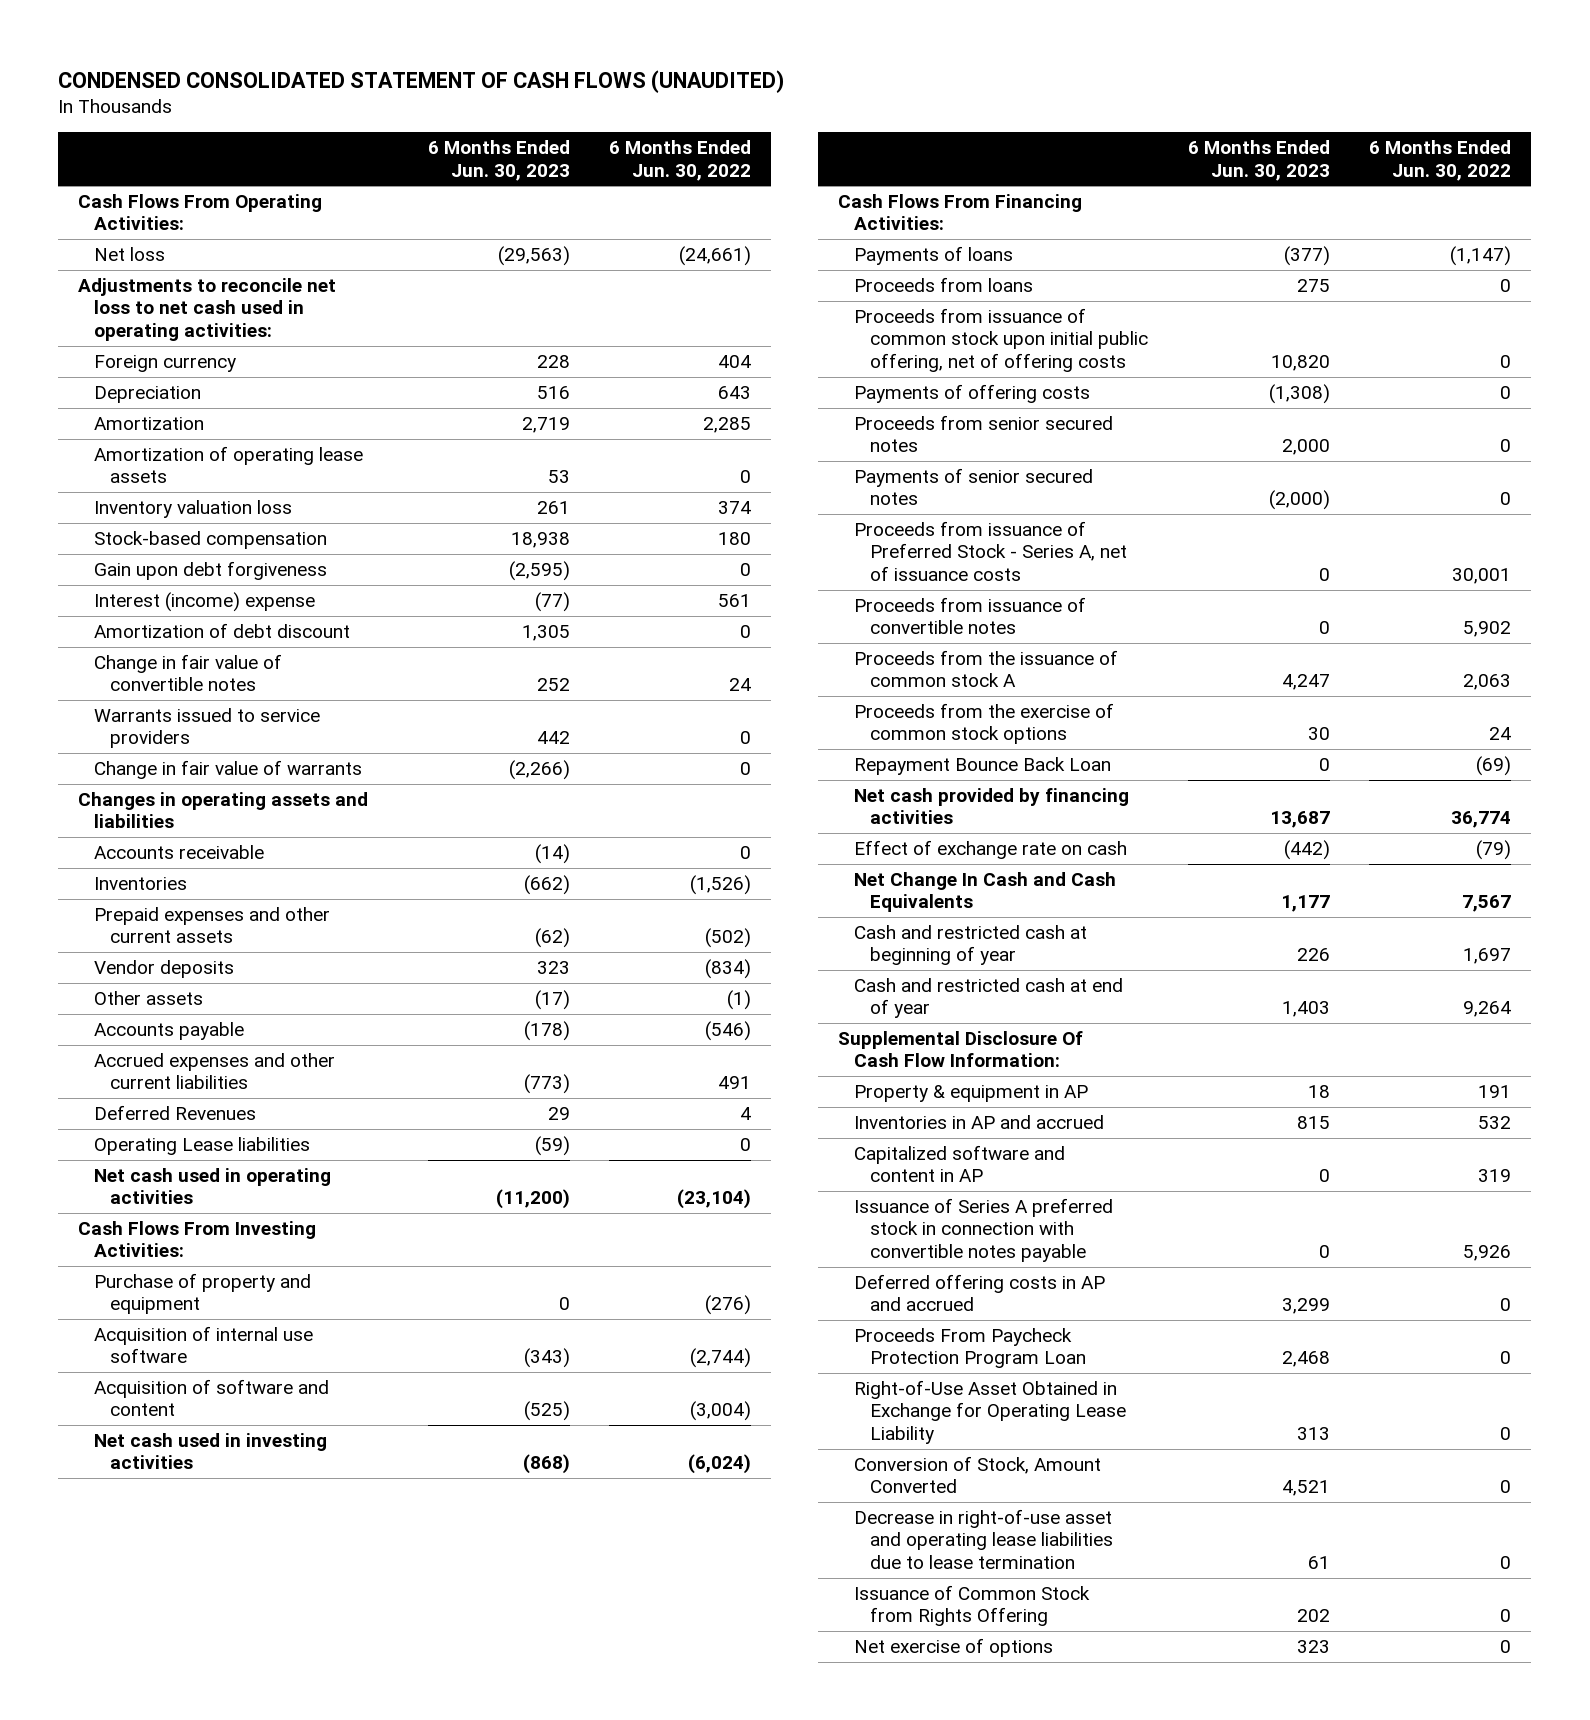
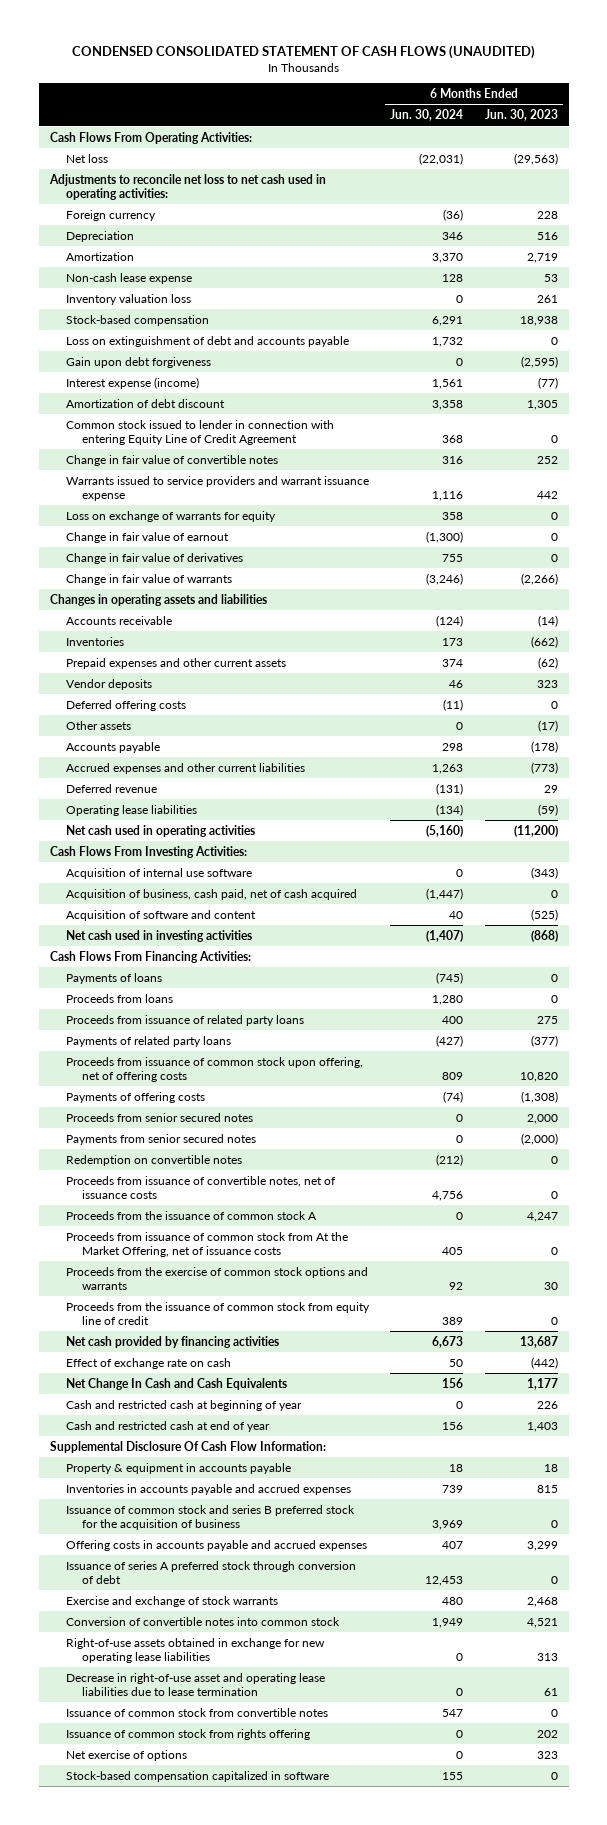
- | 6 Months Ended Jun. 30, 2023 | 6 Months Ended Jun. 30, 2022
+ | 6 Months Ended Jun. 30, 2024 | 6 Months Ended Jun. 30, 2023
- Amortization of operating lease assets | 53 | 0
+ Non-cash lease expense | 128 | 53
+ Loss on extinguishment of debt and accounts payable | 1,732 | 0
- Interest (income) expense | (77) | 561
+ Interest expense (income) | 1,561 | (77)
+ Common stock issued to lender in connection with entering Equity Line of Credit Agreement | 368 | 0
- Warrants issued to service providers | 442 | 0
+ Warrants issued to service providers and warrant issuance expense | 1,116 | 442
+ Loss on exchange of warrants for equity | 358 | 0
+ Change in fair value of earnout | (1,300) | 0
+ Change in fair value of derivatives | 755 | 0
+ Deferred offering costs | (11) | 0
- Deferred Revenues | 29 | 4
- Operating Lease liabilities | (59) | 0
+ Deferred revenue | (131) | 29
+ Operating lease liabilities | (134) | (59)
- Purchase of property and equipment | 0 | (276)
+ Acquisition of business, cash paid, net of cash acquired | (1,447) | 0
- Payments of loans | (377) | (1,147)
- Proceeds from loans | 275 | 0
- Proceeds from issuance of common stock upon initial public offering, net of offering costs | 10,820 | 0
+ Payments of loans | (745) | 0
+ Proceeds from loans | 1,280 | 0
+ Proceeds from issuance of related party loans | 400 | 275
+ Payments of related party loans | (427) | (377)
+ Proceeds from issuance of common stock upon offering, net of offering costs | 809 | 10,820
- Payments of senior secured notes | (2,000) | 0
- Proceeds from issuance of Preferred Stock - Series A, net of issuance costs | 0 | 30,001
- Proceeds from issuance of convertible notes | 0 | 5,902
+ Payments from senior secured notes | 0 | (2,000)
+ Redemption on convertible notes | (212) | 0
+ Proceeds from issuance of convertible notes, net of issuance costs | 4,756 | 0
- Proceeds from the exercise of common stock options | 30 | 24
- Repayment Bounce Back Loan | 0 | (69)
+ Proceeds from issuance of common stock from At the Market Offering, net of issuance costs | 405 | 0
+ Proceeds from the exercise of common stock options and warrants | 92 | 30
+ Proceeds from the issuance of common stock from equity line of credit | 389 | 0
- Property & equipment in AP | 18 | 191
- Inventories in AP and accrued | 815 | 532
- Capitalized software and content in AP | 0 | 319
- Issuance of Series A preferred stock in connection with convertible notes payable | 0 | 5,926
- Deferred offering costs in AP and accrued | 3,299 | 0
- Proceeds From Paycheck Protection Program Loan | 2,468 | 0
- Right-of-Use Asset Obtained in Exchange for Operating Lease Liability | 313 | 0
- Conversion of Stock, Amount Converted | 4,521 | 0
+ Property & equipment in accounts payable | 18 | 18
+ Inventories in accounts payable and accrued expenses | 739 | 815
+ Issuance of common stock and series B preferred stock for the acquisition of business | 3,969 | 0
+ Offering costs in accounts payable and accrued expenses | 407 | 3,299
+ Issuance of series A preferred stock through conversion of debt | 12,453 | 0
+ Exercise and exchange of stock warrants | 480 | 2,468
+ Conversion of convertible notes into common stock | 1,949 | 4,521
+ Right-of-use assets obtained in exchange for new operating lease liabilities | 0 | 313
- Issuance of Common Stock from Rights Offering | 202 | 0
+ Issuance of common stock from convertible notes | 547 | 0
+ Issuance of common stock from rights offering | 0 | 202
+ Stock-based compensation capitalized in software | 155 | 0

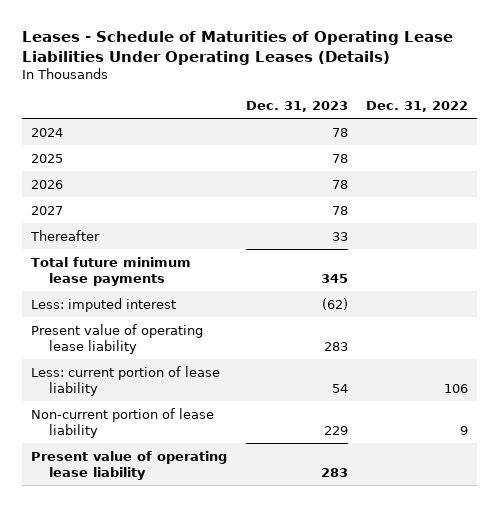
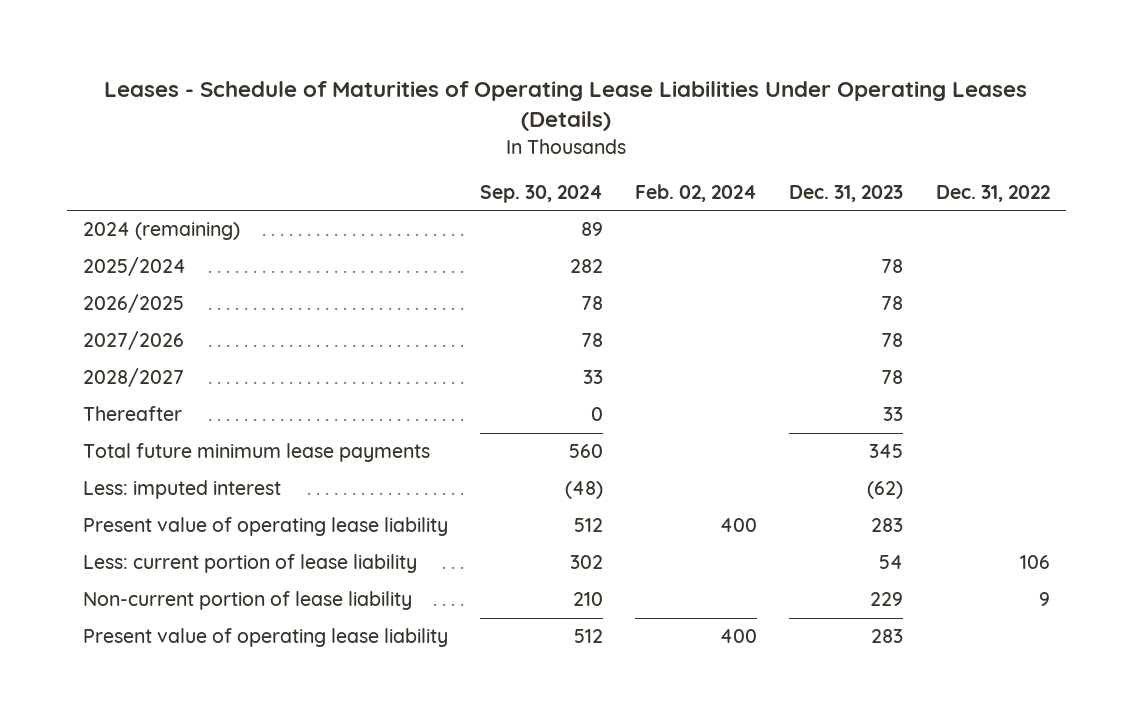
- | Dec. 31, 2023 | Dec. 31, 2022
+ | Sep. 30, 2024 | Feb. 02, 2024 | Dec. 31, 2023 | Dec. 31, 2022
- 2024 | 78 |
- 2025 | 78 |
- 2026 | 78 |
- 2027 | 78 |
+ 2024 (remaining) | 89 | | |
+ 2025/2024 | 282 | | 78 |
+ 2026/2025 | 78 | | 78 |
+ 2027/2026 | 78 | | 78 |
+ 2028/2027 | 33 | | 78 |

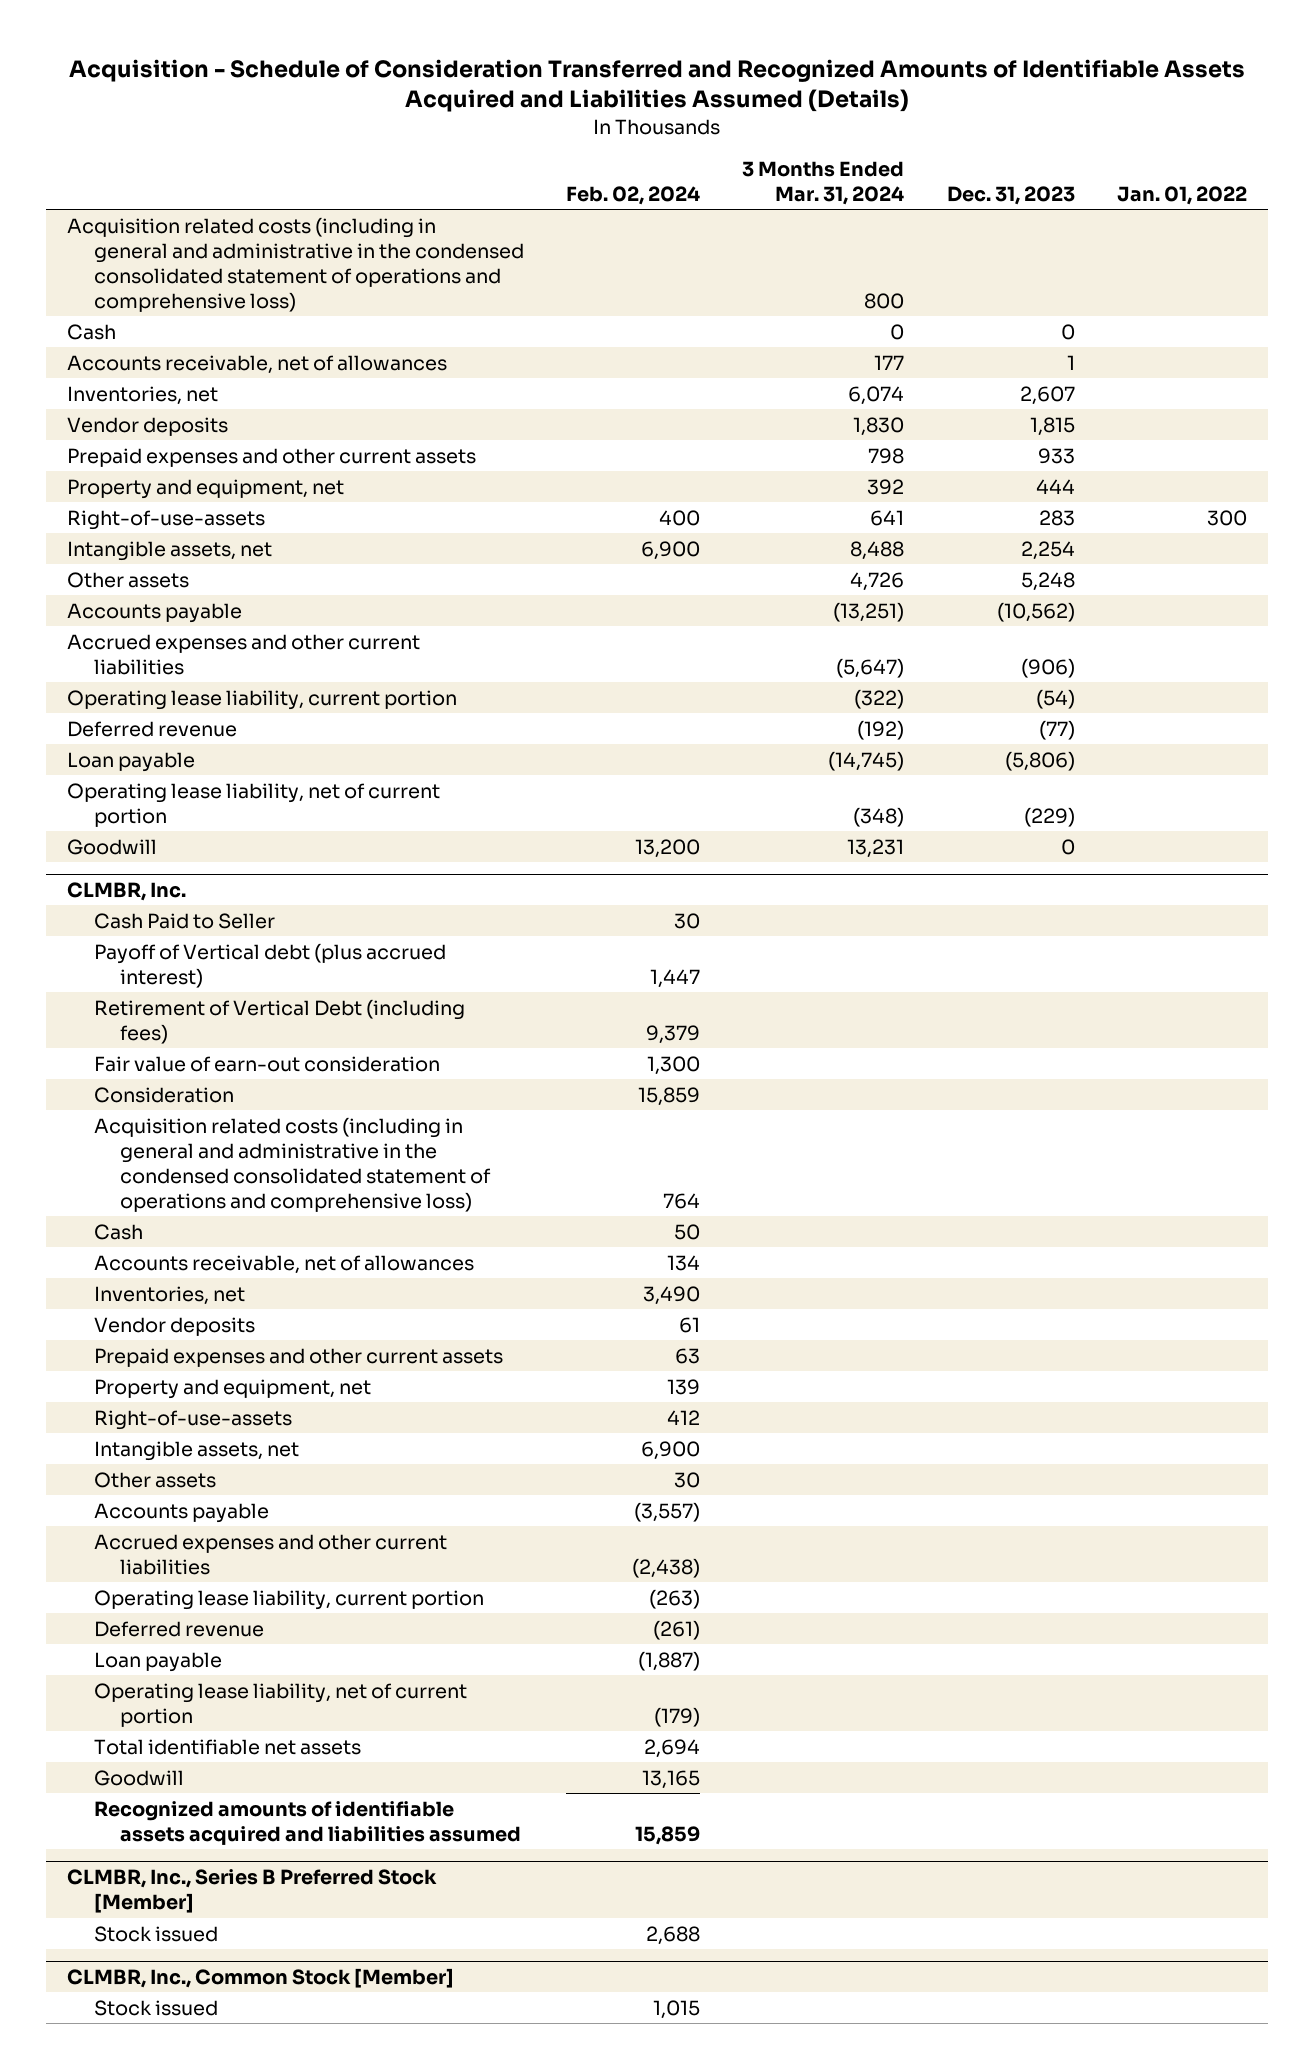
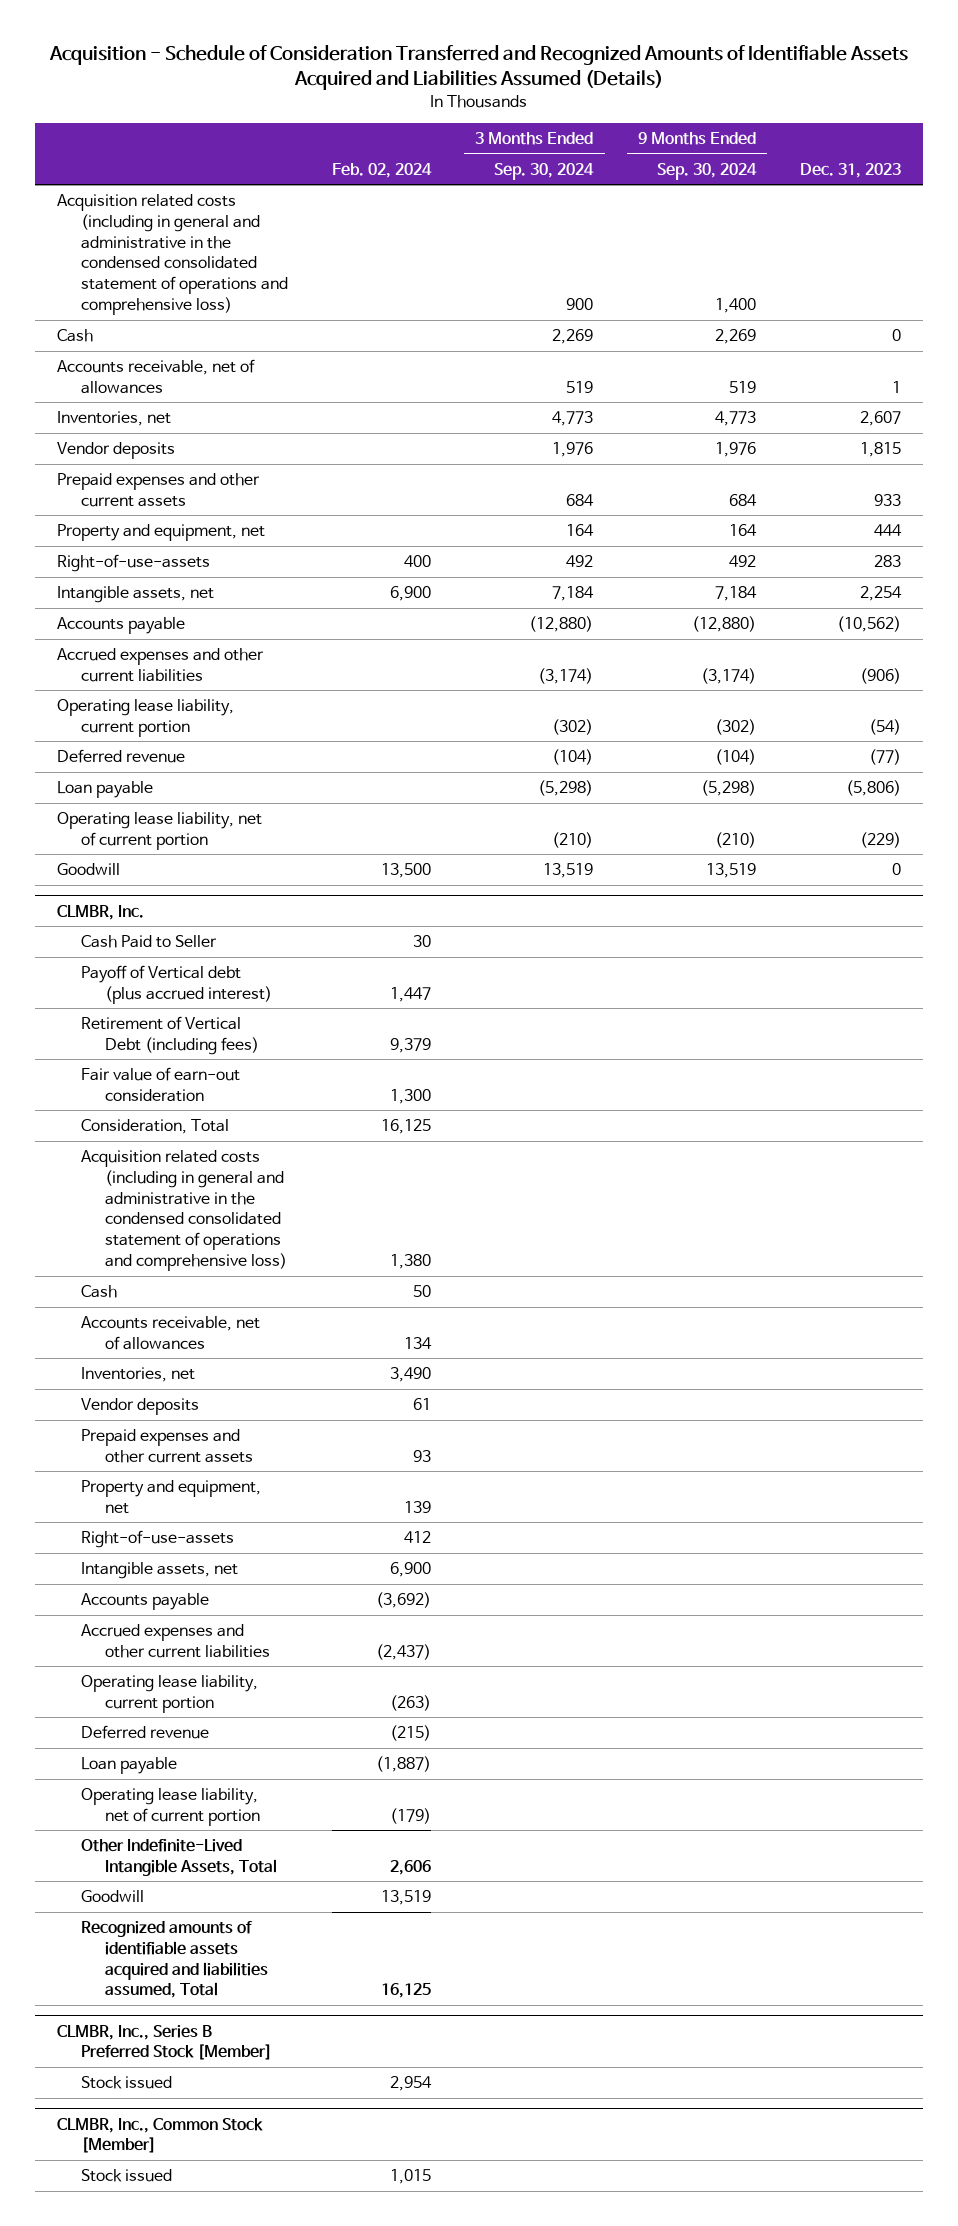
- | Feb. 02, 2024 | 3 Months Ended Mar. 31, 2024 | Dec. 31, 2023 | Jan. 01, 2022
+ | Feb. 02, 2024 | 3 Months Ended Sep. 30, 2024 | 9 Months Ended Sep. 30, 2024 | Dec. 31, 2023
- Other assets | | 4,726 | 5,248 |
- Goodwill | 13,200 | 13,231 | 0 |
+ Goodwill | 13,500 | 13,519 | 13,519 | 0
@ CLMBR, Inc.
- Consideration | 15,859 | | |
- Acquisition related costs (including in general and administrative in the condensed consolidated statement of operations and comprehensive loss) | 764 | | |
+ Consideration, Total | 16,125 | | |
+ Acquisition related costs (including in general and administrative in the condensed consolidated statement of operations and comprehensive loss) | 1,380 | | |
- Prepaid expenses and other current assets | 63 | | |
+ Prepaid expenses and other current assets | 93 | | |
- Other assets | 30 | | |
- Accounts payable | (3,557) | | |
- Accrued expenses and other current liabilities | (2,438) | | |
+ Accounts payable | (3,692) | | |
+ Accrued expenses and other current liabilities | (2,437) | | |
- Deferred revenue | (261) | | |
+ Deferred revenue | (215) | | |
- Total identifiable net assets | 2,694 | | |
- Goodwill | 13,165 | | |
- Recognized amounts of identifiable assets acquired and liabilities assumed | 15,859 | | |
+ Other Indefinite-Lived Intangible Assets, Total | 2,606 | | |
+ Goodwill | 13,519 | | |
+ Recognized amounts of identifiable assets acquired and liabilities assumed, Total | 16,125 | | |
@ CLMBR, Inc., Series B Preferred Stock [Member]
- Stock issued | 2,688 | | |
+ Stock issued | 2,954 | | |

